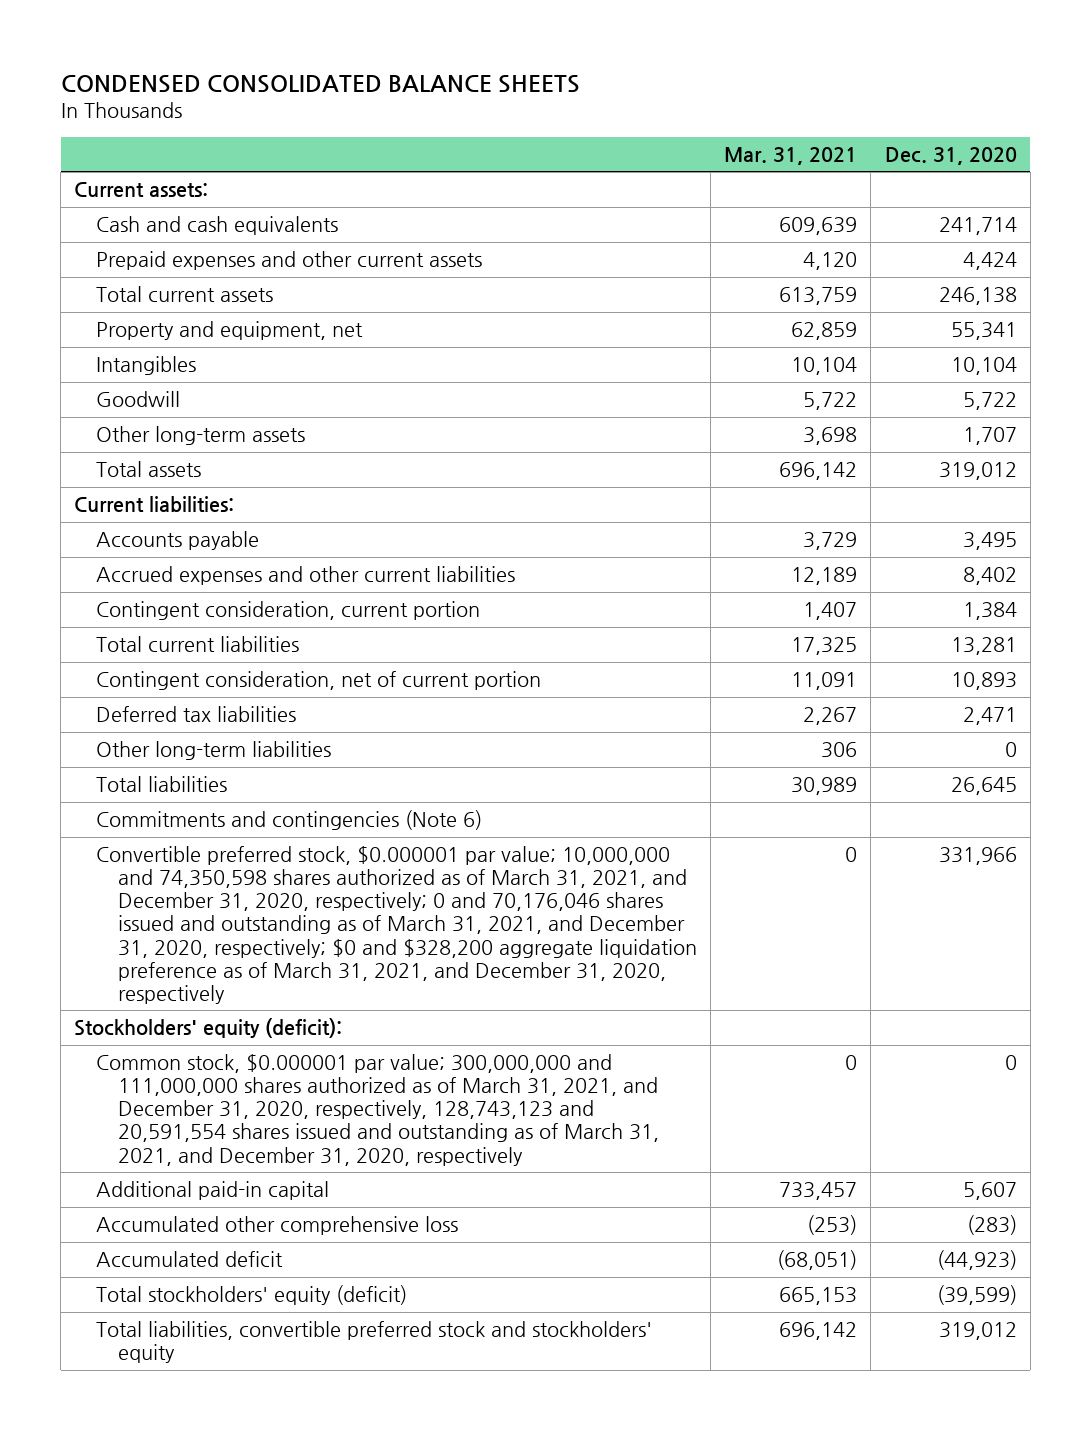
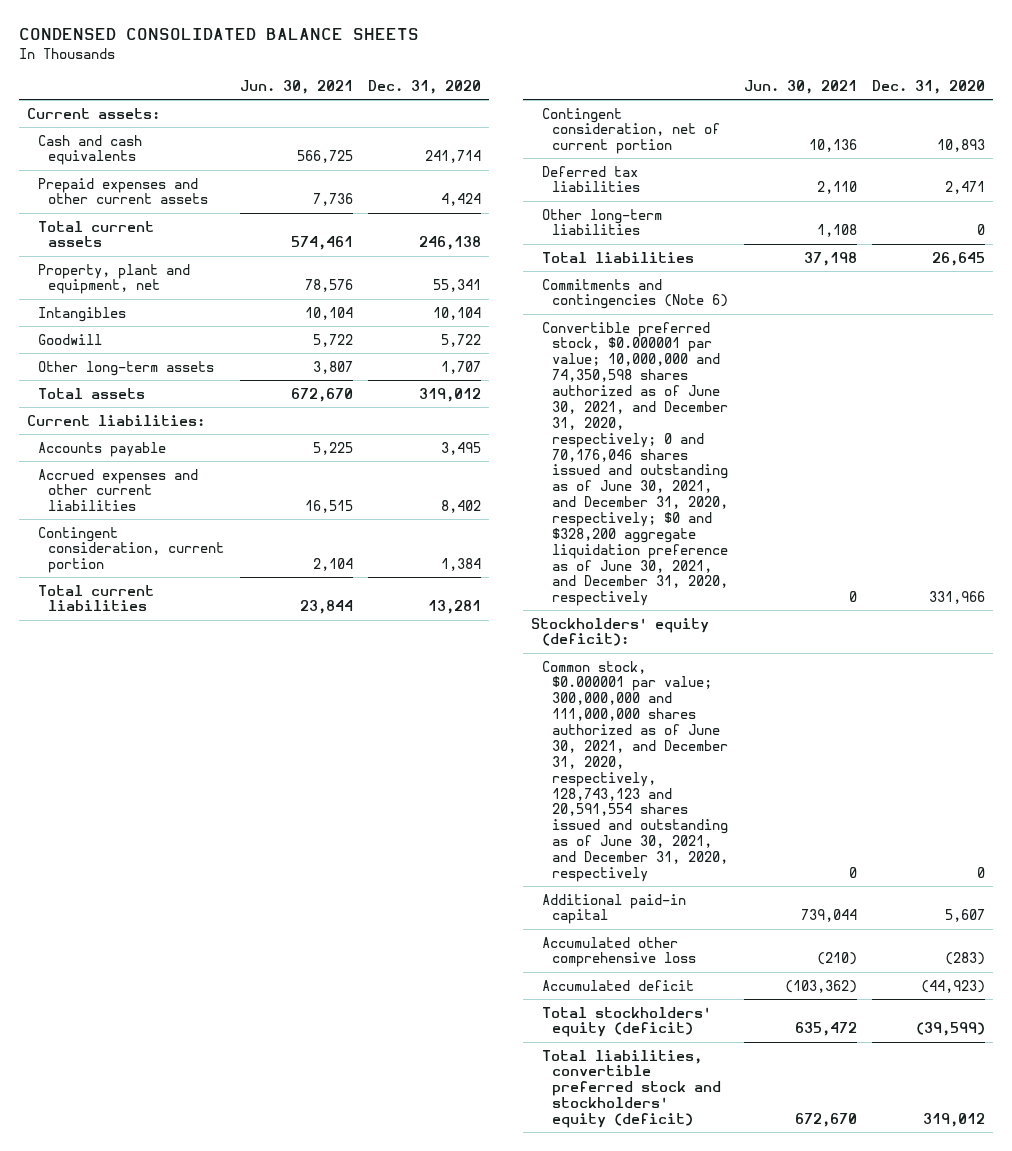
- | Mar. 31, 2021 | Dec. 31, 2020
+ | Jun. 30, 2021 | Dec. 31, 2020
- Property and equipment, net | 62,859 | 55,341
+ Property, plant and equipment, net | 78,576 | 55,341
- Convertible preferred stock, $0.000001 par value; 10,000,000 and 74,350,598 shares authorized as of March 31, 2021, and December 31, 2020, respectively; 0 and 70,176,046 shares issued and outstanding as of March 31, 2021, and December 31, 2020, respectively; $0 and $328,200 aggregate liquidation preference as of March 31, 2021, and December 31, 2020, respectively | 0 | 331,966
+ Convertible preferred stock, $0.000001 par value; 10,000,000 and 74,350,598 shares authorized as of June 30, 2021, and December 31, 2020, respectively; 0 and 70,176,046 shares issued and outstanding as of June 30, 2021, and December 31, 2020, respectively; $0 and $328,200 aggregate liquidation preference as of June 30, 2021, and December 31, 2020, respectively | 0 | 331,966
- Common stock, $0.000001 par value; 300,000,000 and 111,000,000 shares authorized as of March 31, 2021, and December 31, 2020, respectively, 128,743,123 and 20,591,554 shares issued and outstanding as of March 31, 2021, and December 31, 2020, respectively | 0 | 0
+ Common stock, $0.000001 par value; 300,000,000 and 111,000,000 shares authorized as of June 30, 2021, and December 31, 2020, respectively, 128,743,123 and 20,591,554 shares issued and outstanding as of June 30, 2021, and December 31, 2020, respectively | 0 | 0
- Total liabilities, convertible preferred stock and stockholders' equity | 696,142 | 319,012
+ Total liabilities, convertible preferred stock and stockholders' equity (deficit) | 672,670 | 319,012

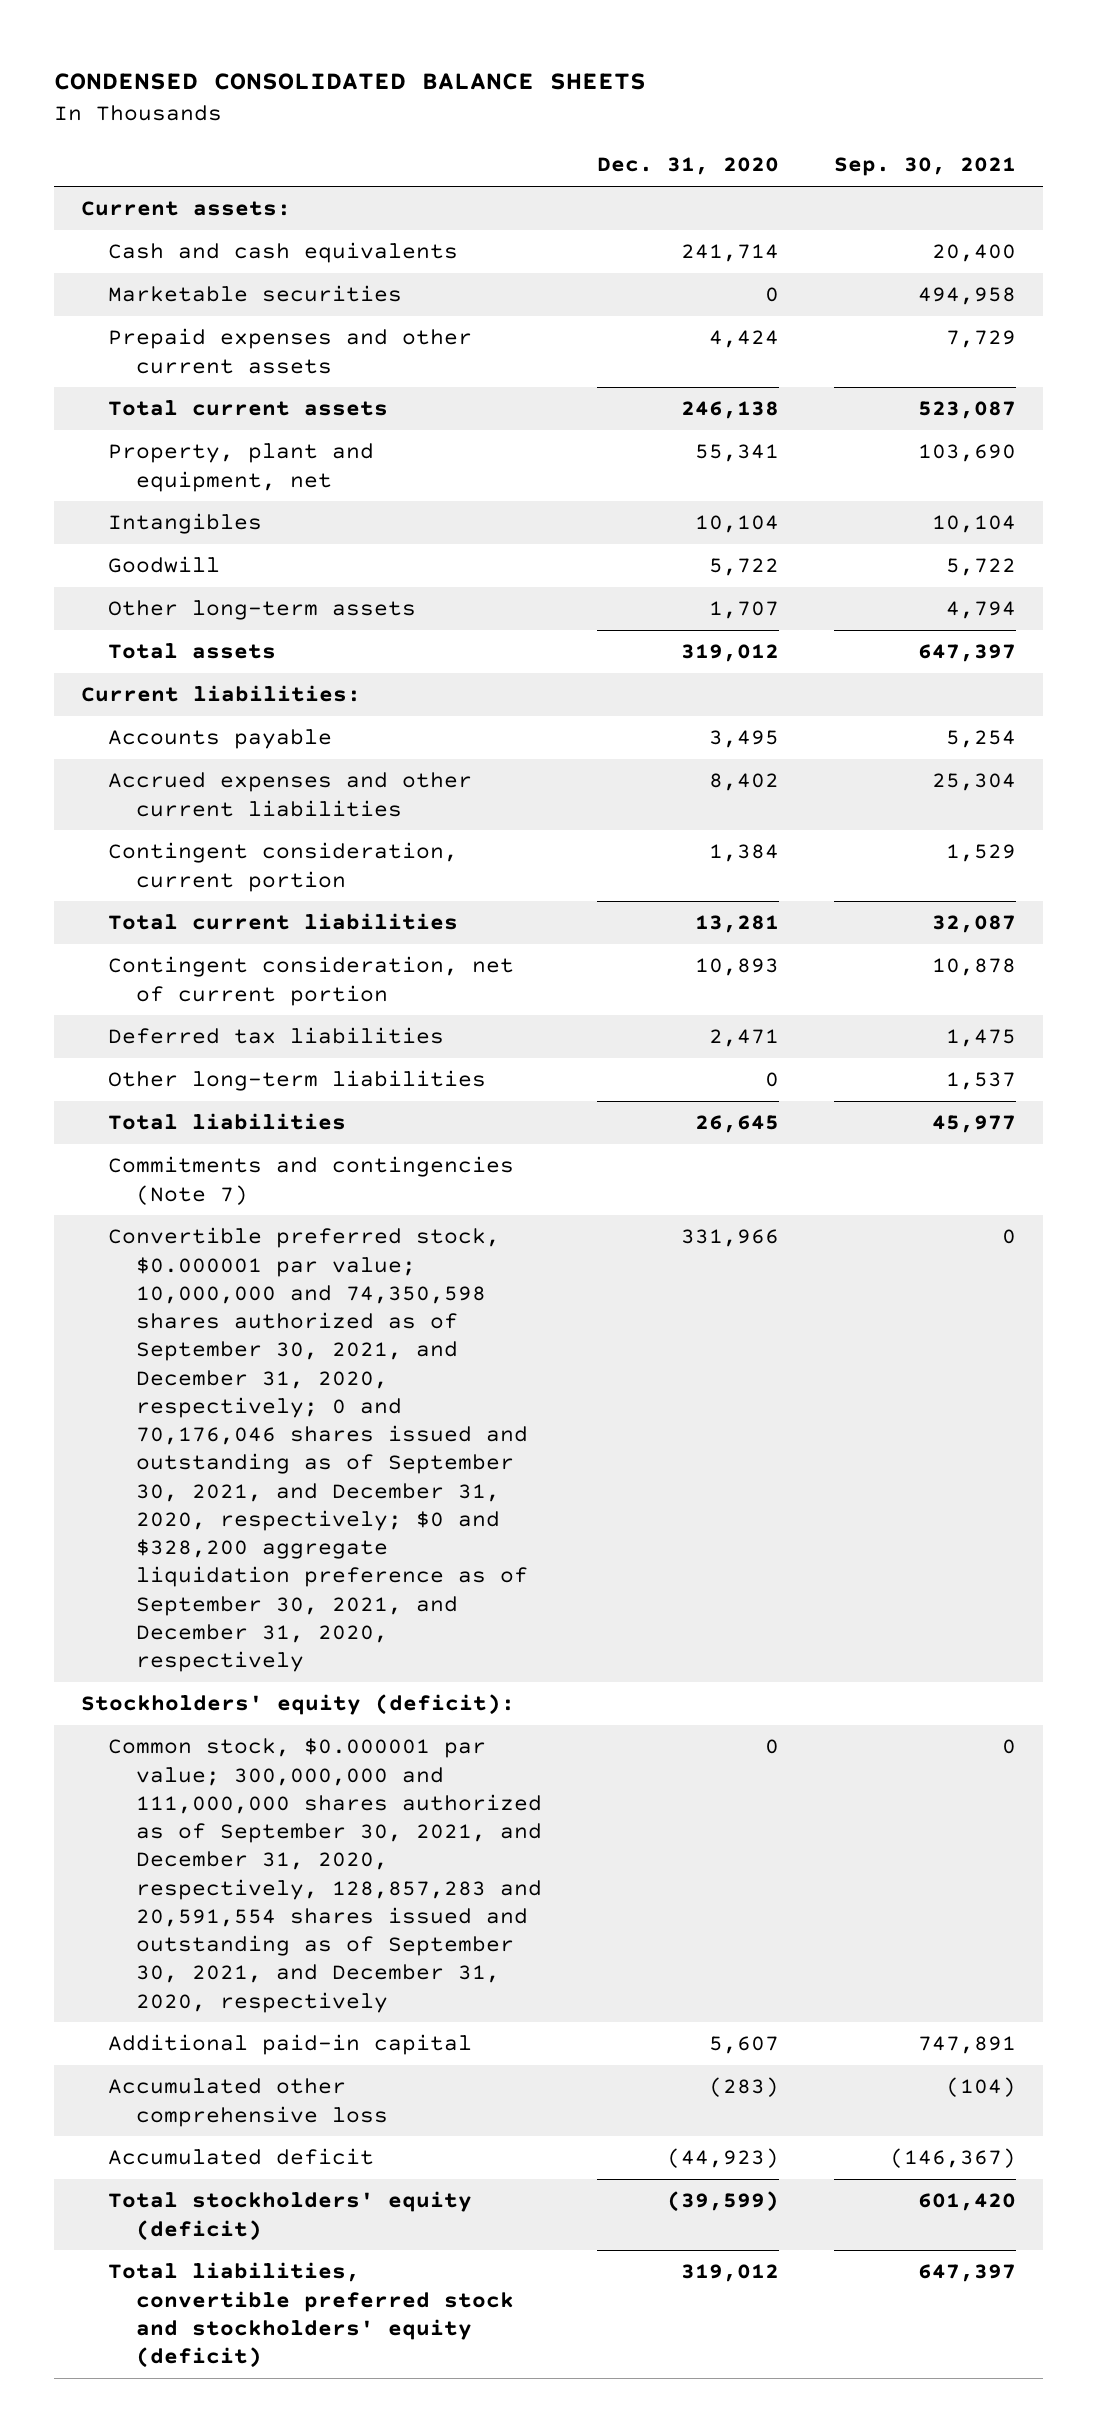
- | Jun. 30, 2021 | Dec. 31, 2020
+ | Dec. 31, 2020 | Sep. 30, 2021
+ Marketable securities | 0 | 494,958
- Commitments and contingencies (Note 6)
- Convertible preferred stock, $0.000001 par value; 10,000,000 and 74,350,598 shares authorized as of June 30, 2021, and December 31, 2020, respectively; 0 and 70,176,046 shares issued and outstanding as of June 30, 2021, and December 31, 2020, respectively; $0 and $328,200 aggregate liquidation preference as of June 30, 2021, and December 31, 2020, respectively | 0 | 331,966
+ Commitments and contingencies (Note 7)
+ Convertible preferred stock, $0.000001 par value; 10,000,000 and 74,350,598 shares authorized as of September 30, 2021, and December 31, 2020, respectively; 0 and 70,176,046 shares issued and outstanding as of September 30, 2021, and December 31, 2020, respectively; $0 and $328,200 aggregate liquidation preference as of September 30, 2021, and December 31, 2020, respectively | 331,966 | 0
- Common stock, $0.000001 par value; 300,000,000 and 111,000,000 shares authorized as of June 30, 2021, and December 31, 2020, respectively, 128,743,123 and 20,591,554 shares issued and outstanding as of June 30, 2021, and December 31, 2020, respectively | 0 | 0
+ Common stock, $0.000001 par value; 300,000,000 and 111,000,000 shares authorized as of September 30, 2021, and December 31, 2020, respectively, 128,857,283 and 20,591,554 shares issued and outstanding as of September 30, 2021, and December 31, 2020, respectively | 0 | 0

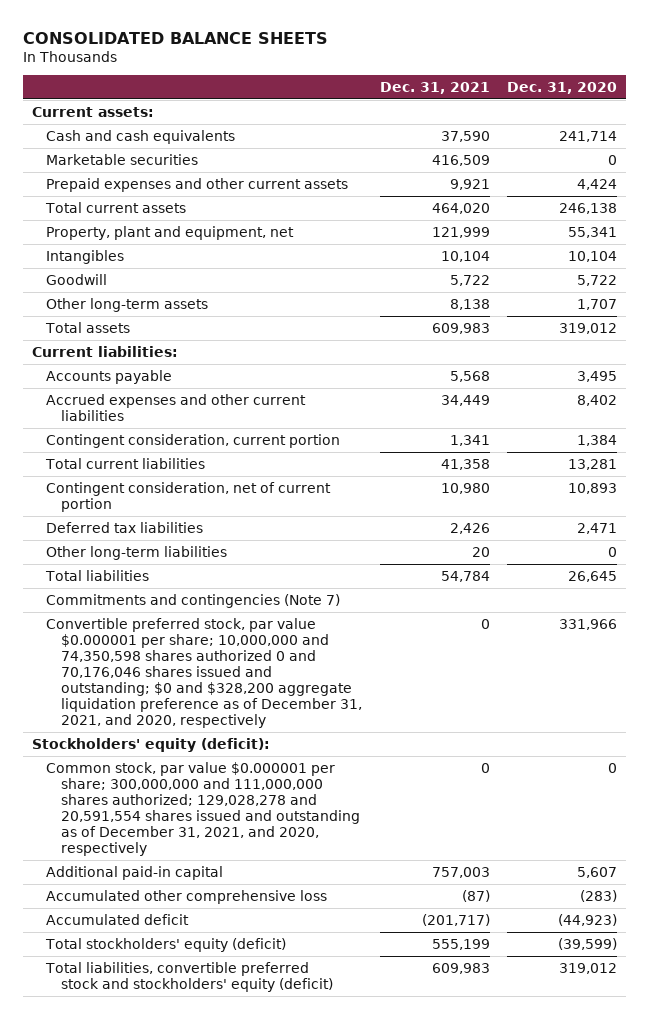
- CONDENSED CONSOLIDATED BALANCE SHEETS
+ CONSOLIDATED BALANCE SHEETS
- | Dec. 31, 2020 | Sep. 30, 2021
+ | Dec. 31, 2021 | Dec. 31, 2020
- Convertible preferred stock, $0.000001 par value; 10,000,000 and 74,350,598 shares authorized as of September 30, 2021, and December 31, 2020, respectively; 0 and 70,176,046 shares issued and outstanding as of September 30, 2021, and December 31, 2020, respectively; $0 and $328,200 aggregate liquidation preference as of September 30, 2021, and December 31, 2020, respectively | 331,966 | 0
+ Convertible preferred stock, par value $0.000001 per share; 10,000,000 and 74,350,598 shares authorized 0 and 70,176,046 shares issued and outstanding; $0 and $328,200 aggregate liquidation preference as of December 31, 2021, and 2020, respectively | 0 | 331,966
- Common stock, $0.000001 par value; 300,000,000 and 111,000,000 shares authorized as of September 30, 2021, and December 31, 2020, respectively, 128,857,283 and 20,591,554 shares issued and outstanding as of September 30, 2021, and December 31, 2020, respectively | 0 | 0
+ Common stock, par value $0.000001 per share; 300,000,000 and 111,000,000 shares authorized; 129,028,278 and 20,591,554 shares issued and outstanding as of December 31, 2021, and 2020, respectively | 0 | 0

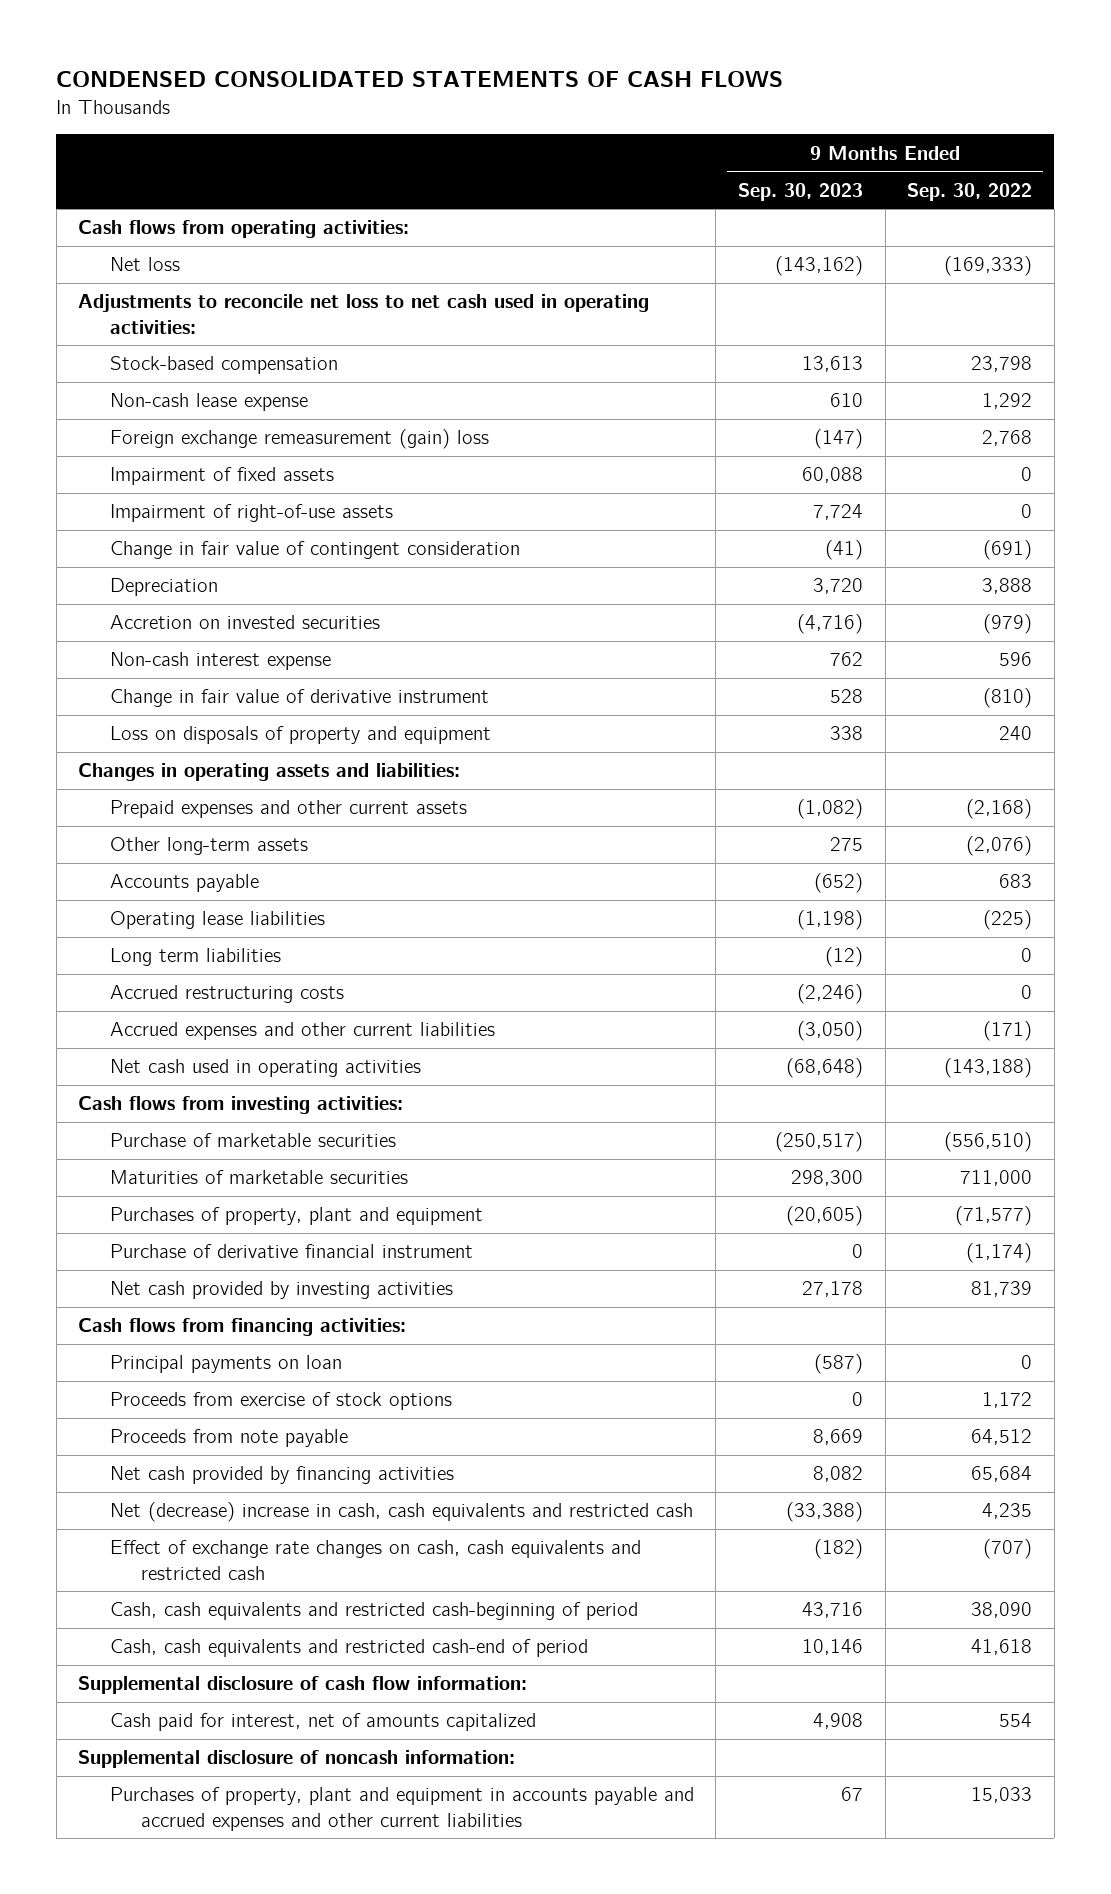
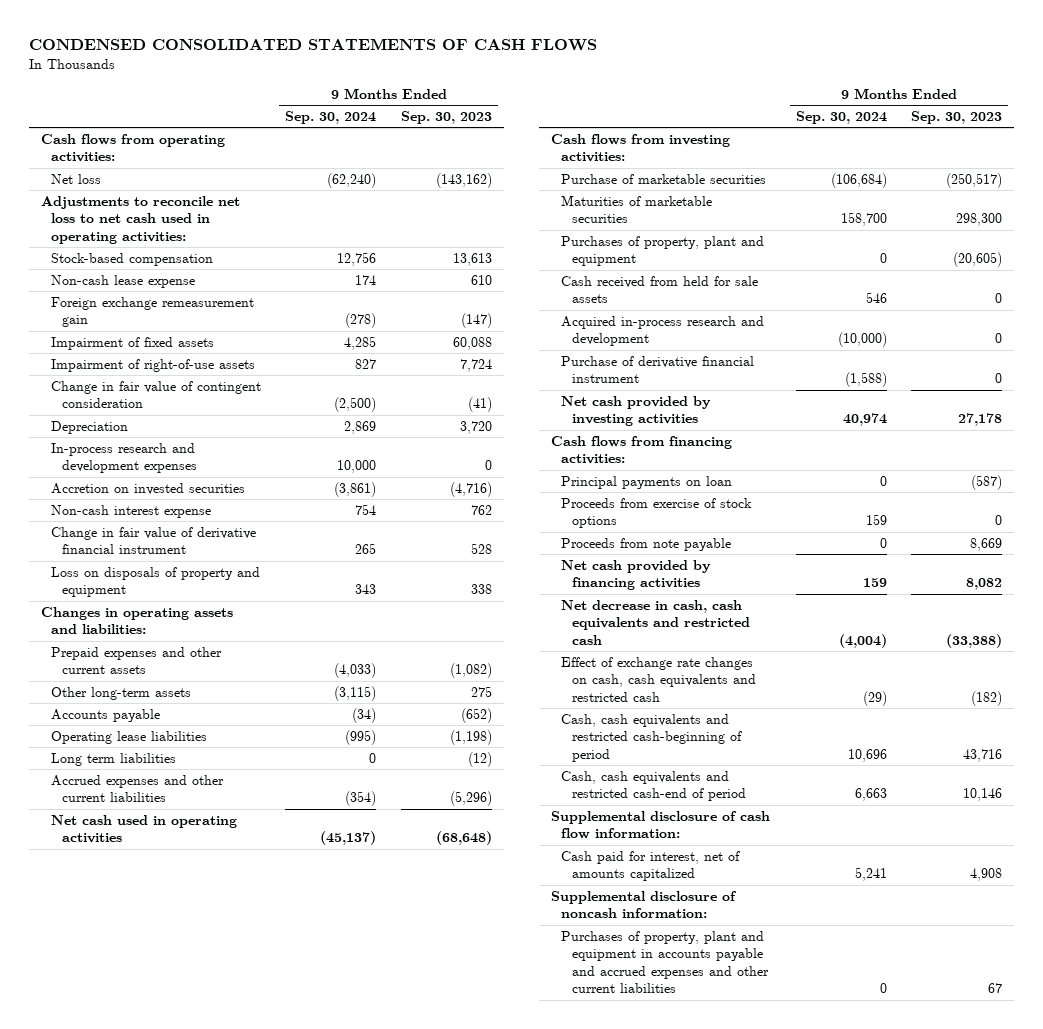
- | 9 Months Ended Sep. 30, 2023 | 9 Months Ended Sep. 30, 2022
+ | 9 Months Ended Sep. 30, 2024 | 9 Months Ended Sep. 30, 2023
- Foreign exchange remeasurement (gain) loss | (147) | 2,768
+ Foreign exchange remeasurement gain | (278) | (147)
+ In-process research and development expenses | 10,000 | 0
- Change in fair value of derivative instrument | 528 | (810)
+ Change in fair value of derivative financial instrument | 265 | 528
- Accrued restructuring costs | (2,246) | 0
- Accrued expenses and other current liabilities | (3,050) | (171)
+ Accrued expenses and other current liabilities | (354) | (5,296)
+ Cash received from held for sale assets | 546 | 0
+ Acquired in-process research and development | (10,000) | 0
- Net (decrease) increase in cash, cash equivalents and restricted cash | (33,388) | 4,235
+ Net decrease in cash, cash equivalents and restricted cash | (4,004) | (33,388)

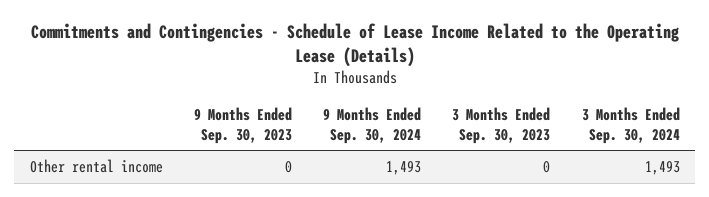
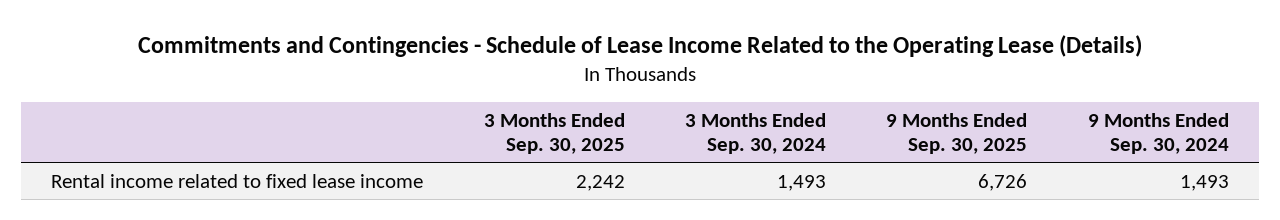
- | 9 Months Ended Sep. 30, 2023 | 9 Months Ended Sep. 30, 2024 | 3 Months Ended Sep. 30, 2023 | 3 Months Ended Sep. 30, 2024
+ | 3 Months Ended Sep. 30, 2025 | 3 Months Ended Sep. 30, 2024 | 9 Months Ended Sep. 30, 2025 | 9 Months Ended Sep. 30, 2024
- Other rental income | 0 | 1,493 | 0 | 1,493
+ Rental income related to fixed lease income | 2,242 | 1,493 | 6,726 | 1,493

